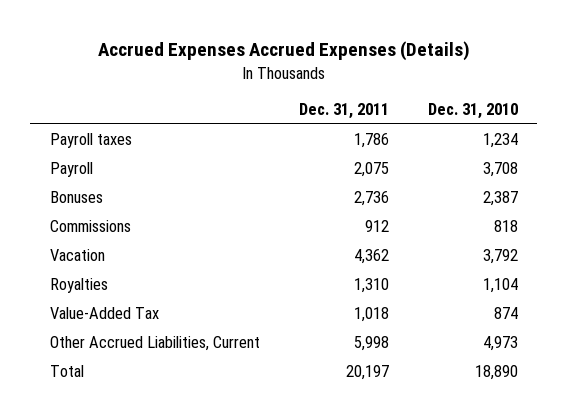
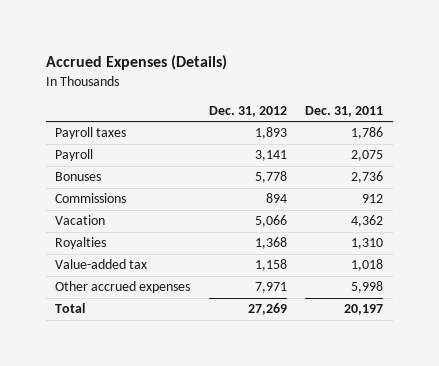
- Accrued Expenses Accrued Expenses (Details)
+ Accrued Expenses (Details)
- | Dec. 31, 2011 | Dec. 31, 2010
+ | Dec. 31, 2012 | Dec. 31, 2011
- Value-Added Tax | 1,018 | 874
- Other Accrued Liabilities, Current | 5,998 | 4,973
+ Value-added tax | 1,158 | 1,018
+ Other accrued expenses | 7,971 | 5,998

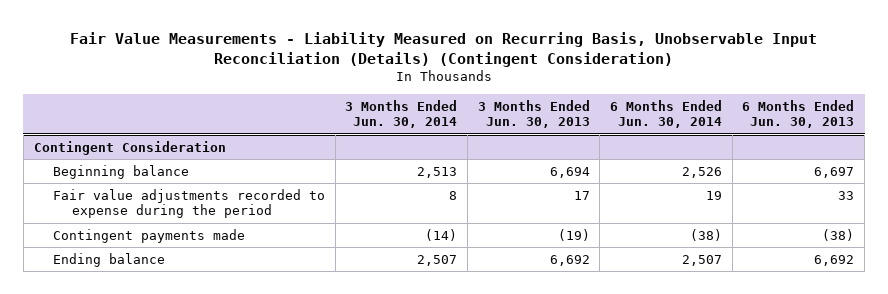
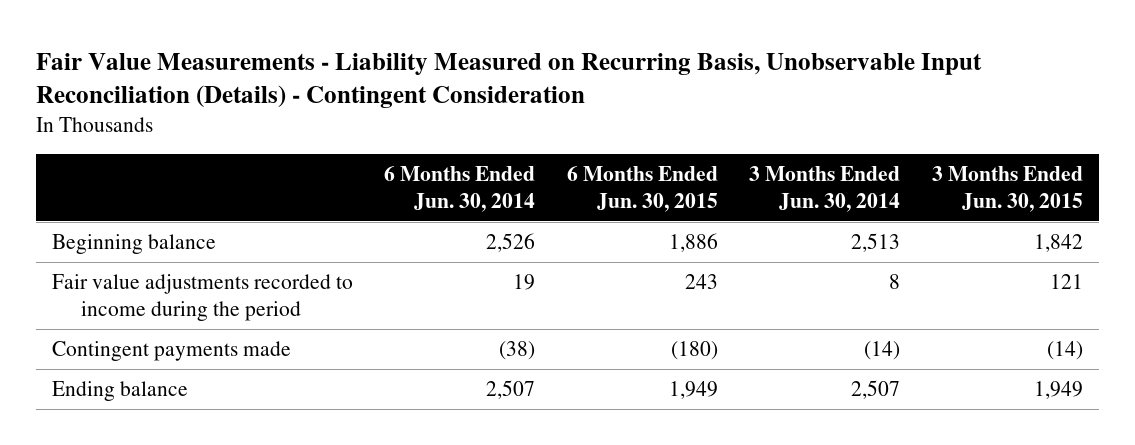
- Fair Value Measurements - Liability Measured on Recurring Basis, Unobservable Input Reconciliation (Details) (Contingent Consideration)
+ Fair Value Measurements - Liability Measured on Recurring Basis, Unobservable Input Reconciliation (Details) - Contingent Consideration
- | 3 Months Ended Jun. 30, 2014 | 3 Months Ended Jun. 30, 2013 | 6 Months Ended Jun. 30, 2014 | 6 Months Ended Jun. 30, 2013
+ | 6 Months Ended Jun. 30, 2014 | 6 Months Ended Jun. 30, 2015 | 3 Months Ended Jun. 30, 2014 | 3 Months Ended Jun. 30, 2015
- Contingent Consideration
- Fair value adjustments recorded to expense during the period | 8 | 17 | 19 | 33
+ Fair value adjustments recorded to income during the period | 19 | 243 | 8 | 121

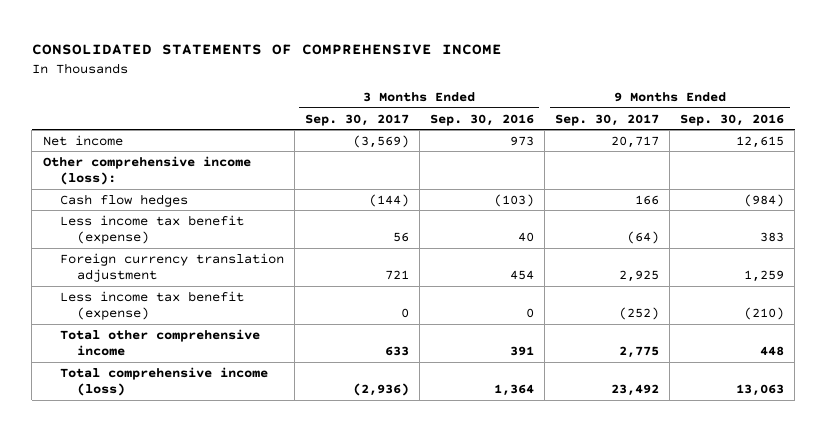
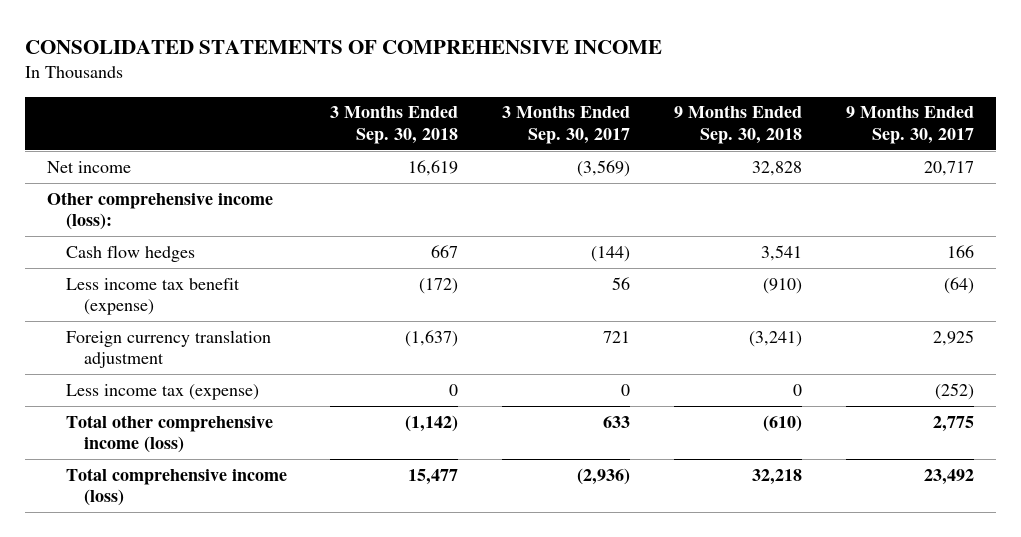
- | 3 Months Ended Sep. 30, 2017 | 3 Months Ended Sep. 30, 2016 | 9 Months Ended Sep. 30, 2017 | 9 Months Ended Sep. 30, 2016
+ | 3 Months Ended Sep. 30, 2018 | 3 Months Ended Sep. 30, 2017 | 9 Months Ended Sep. 30, 2018 | 9 Months Ended Sep. 30, 2017
- Less income tax benefit (expense) | 0 | 0 | (252) | (210)
- Total other comprehensive income | 633 | 391 | 2,775 | 448
+ Less income tax (expense) | 0 | 0 | 0 | (252)
+ Total other comprehensive income (loss) | (1,142) | 633 | (610) | 2,775

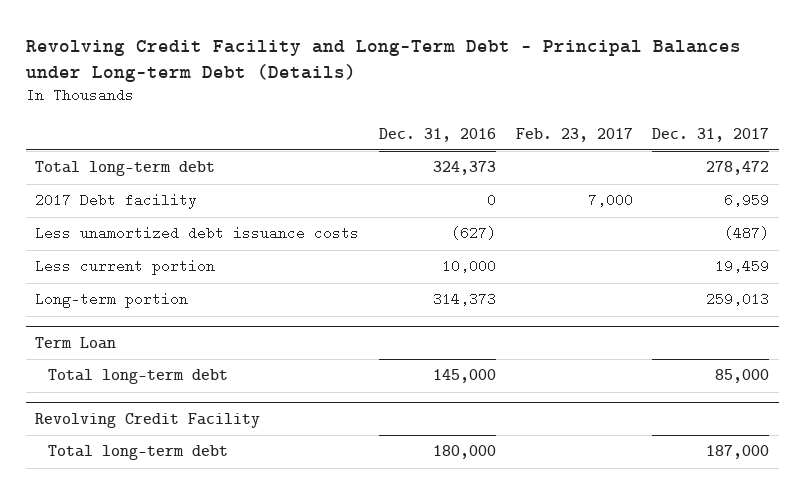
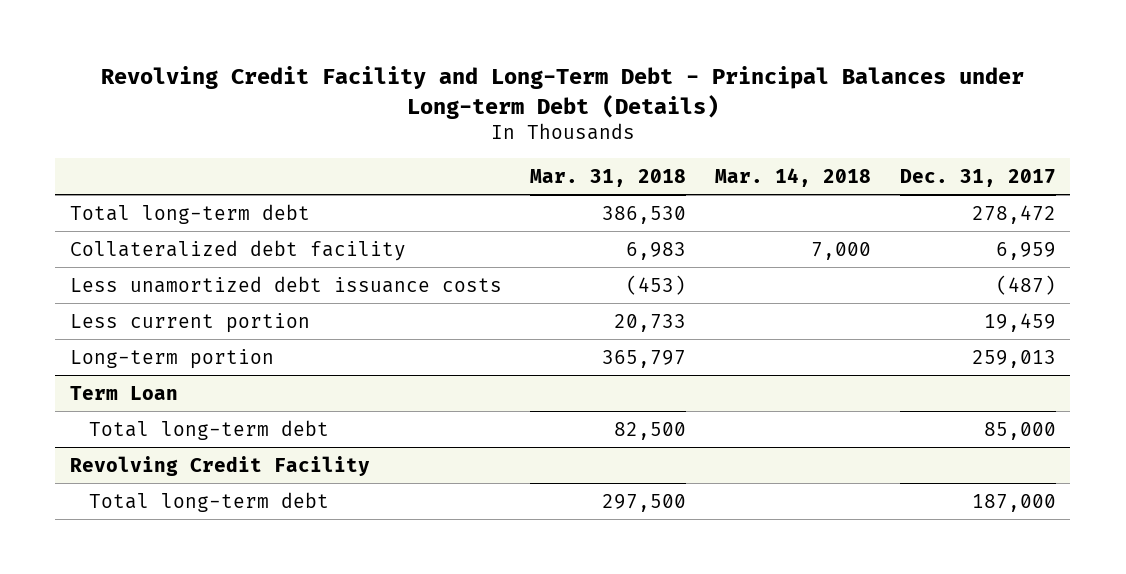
- | Dec. 31, 2016 | Feb. 23, 2017 | Dec. 31, 2017
+ | Mar. 31, 2018 | Mar. 14, 2018 | Dec. 31, 2017
- 2017 Debt facility | 0 | 7,000 | 6,959
+ Collateralized debt facility | 6,983 | 7,000 | 6,959

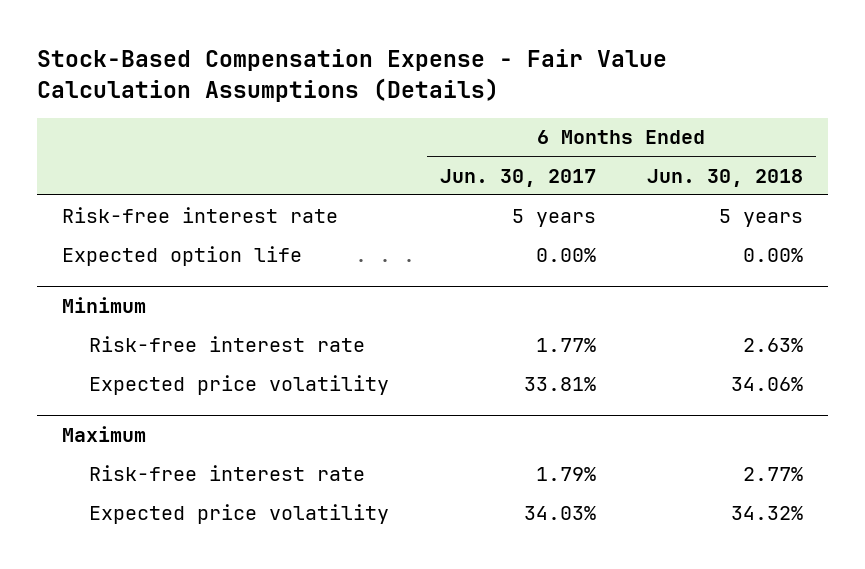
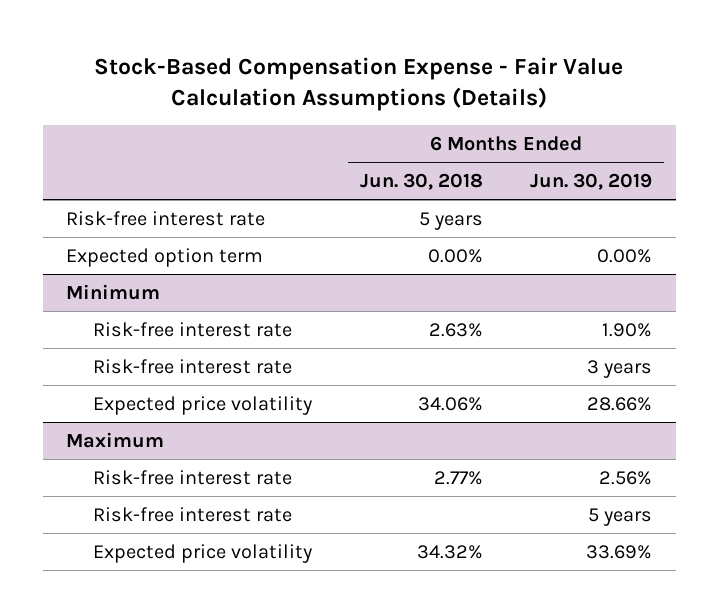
- | 6 Months Ended Jun. 30, 2017 | 6 Months Ended Jun. 30, 2018
+ | 6 Months Ended Jun. 30, 2018 | 6 Months Ended Jun. 30, 2019
- Expected option life | 0.00% | 0.00%
+ Expected option term | 0.00% | 0.00%
@ Minimum
+ Risk-free interest rate | | 3 years
@ Maximum
+ Risk-free interest rate | | 5 years

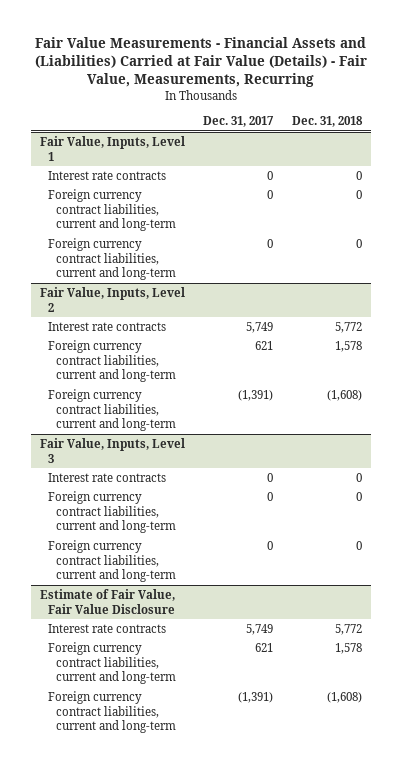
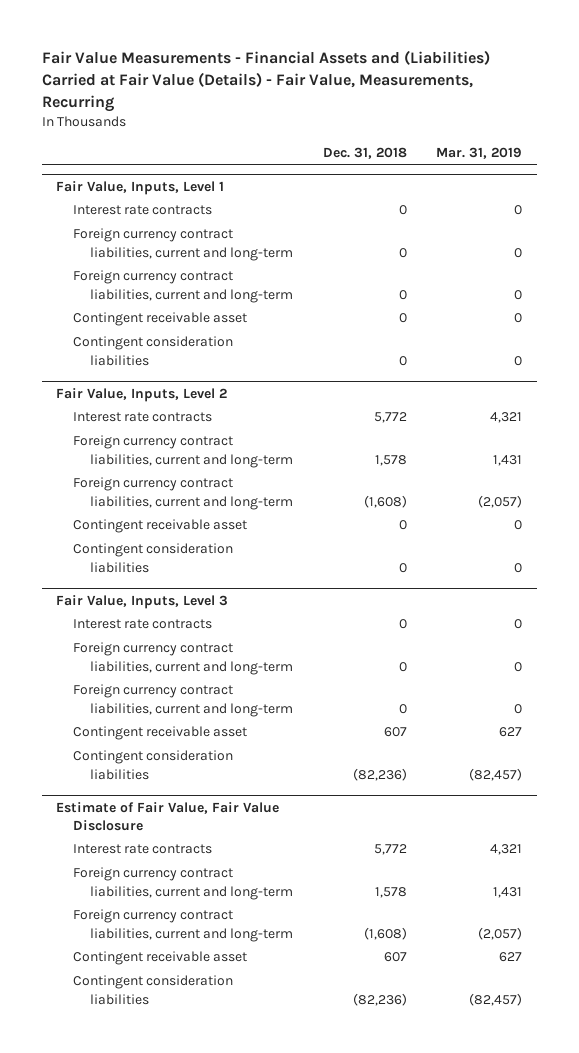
- | Dec. 31, 2017 | Dec. 31, 2018
+ | Dec. 31, 2018 | Mar. 31, 2019
@ Fair Value, Inputs, Level 1
+ Contingent receivable asset | 0 | 0
+ Contingent consideration liabilities | 0 | 0
@ Fair Value, Inputs, Level 2
+ Contingent receivable asset | 0 | 0
+ Contingent consideration liabilities | 0 | 0
@ Fair Value, Inputs, Level 3
+ Contingent receivable asset | 607 | 627
+ Contingent consideration liabilities | (82,236) | (82,457)
@ Estimate of Fair Value, Fair Value Disclosure
+ Contingent receivable asset | 607 | 627
+ Contingent consideration liabilities | (82,236) | (82,457)

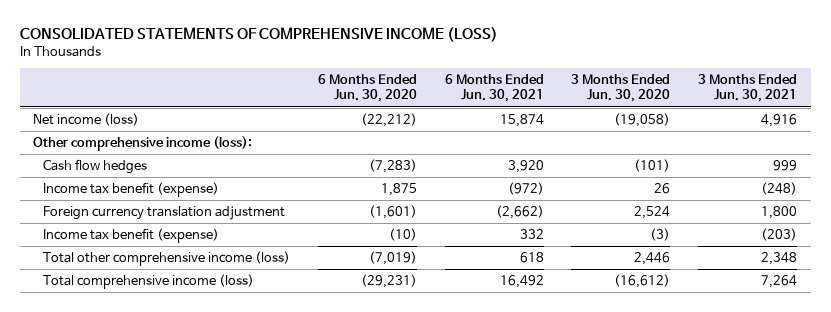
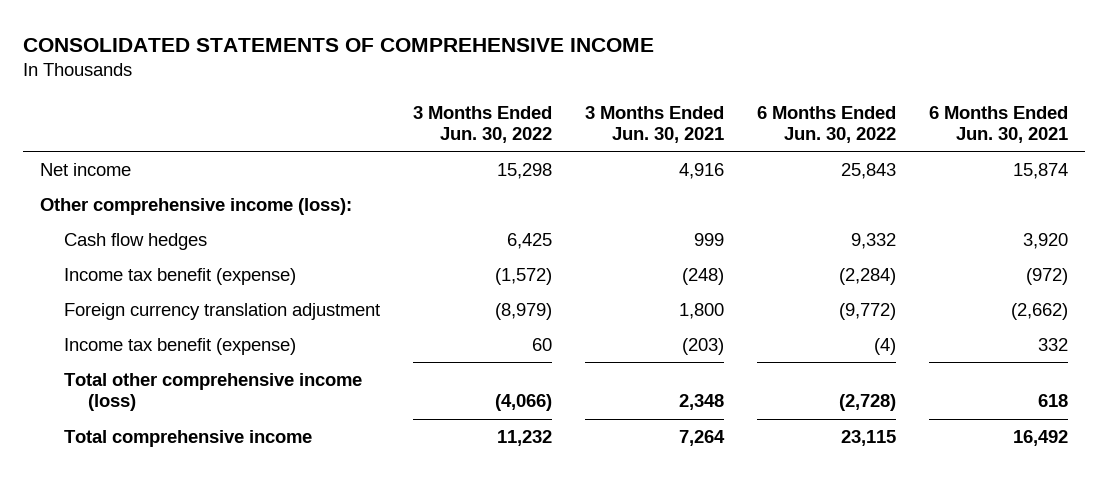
- CONSOLIDATED STATEMENTS OF COMPREHENSIVE INCOME (LOSS)
+ CONSOLIDATED STATEMENTS OF COMPREHENSIVE INCOME
- | 6 Months Ended Jun. 30, 2020 | 6 Months Ended Jun. 30, 2021 | 3 Months Ended Jun. 30, 2020 | 3 Months Ended Jun. 30, 2021
+ | 3 Months Ended Jun. 30, 2022 | 3 Months Ended Jun. 30, 2021 | 6 Months Ended Jun. 30, 2022 | 6 Months Ended Jun. 30, 2021
- Net income (loss) | (22,212) | 15,874 | (19,058) | 4,916
+ Net income | 15,298 | 4,916 | 25,843 | 15,874
- Total comprehensive income (loss) | (29,231) | 16,492 | (16,612) | 7,264
+ Total comprehensive income | 11,232 | 7,264 | 23,115 | 16,492

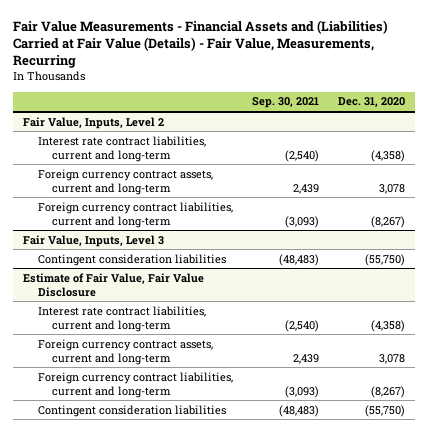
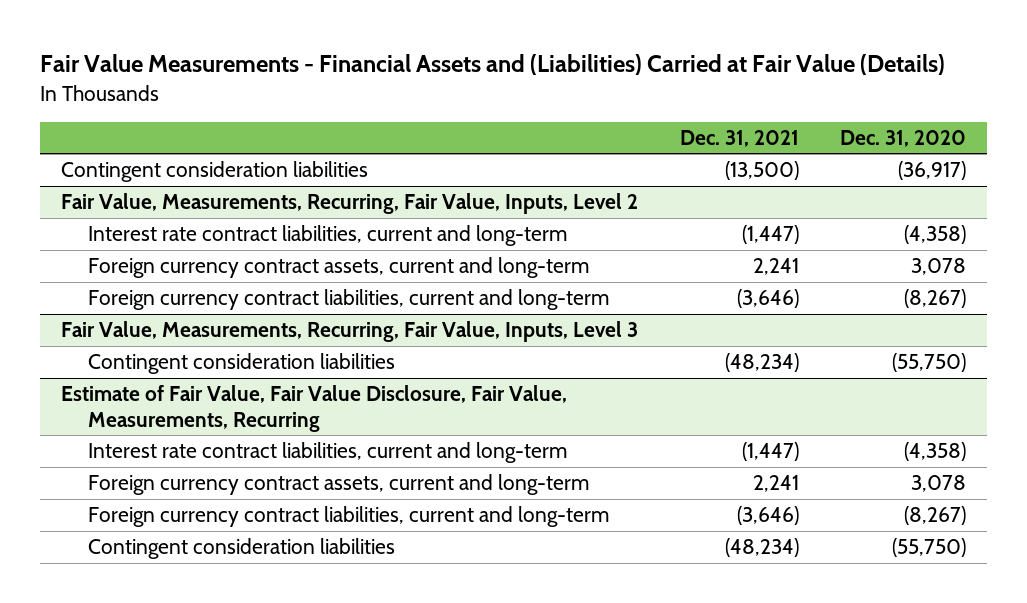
- Fair Value Measurements - Financial Assets and (Liabilities) Carried at Fair Value (Details) - Fair Value, Measurements, Recurring
+ Fair Value Measurements - Financial Assets and (Liabilities) Carried at Fair Value (Details)
- | Sep. 30, 2021 | Dec. 31, 2020
+ | Dec. 31, 2021 | Dec. 31, 2020
- Fair Value, Inputs, Level 2
+ Contingent consideration liabilities | (13,500) | (36,917)
+ Fair Value, Measurements, Recurring, Fair Value, Inputs, Level 2
- Fair Value, Inputs, Level 3
+ Fair Value, Measurements, Recurring, Fair Value, Inputs, Level 3
- Estimate of Fair Value, Fair Value Disclosure
+ Estimate of Fair Value, Fair Value Disclosure, Fair Value, Measurements, Recurring

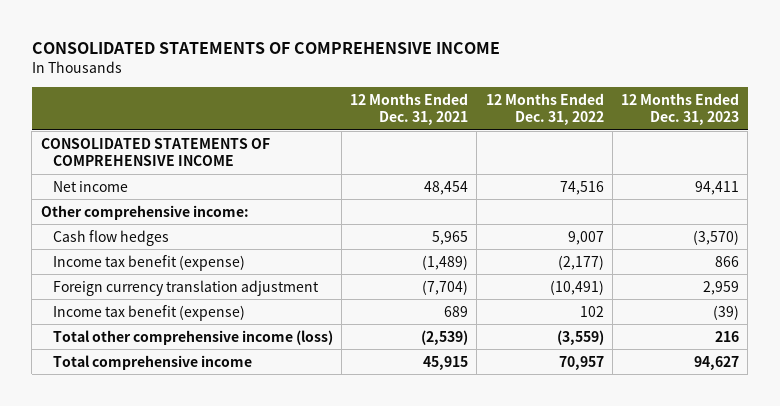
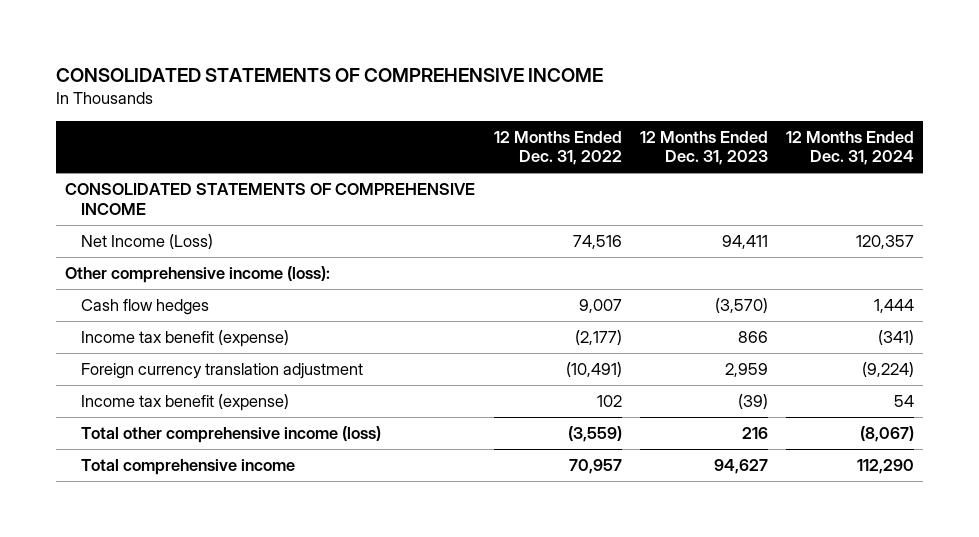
- | 12 Months Ended Dec. 31, 2021 | 12 Months Ended Dec. 31, 2022 | 12 Months Ended Dec. 31, 2023
+ | 12 Months Ended Dec. 31, 2022 | 12 Months Ended Dec. 31, 2023 | 12 Months Ended Dec. 31, 2024
- Net income | 48,454 | 74,516 | 94,411
- Other comprehensive income:
+ Net Income (Loss) | 74,516 | 94,411 | 120,357
+ Other comprehensive income (loss):

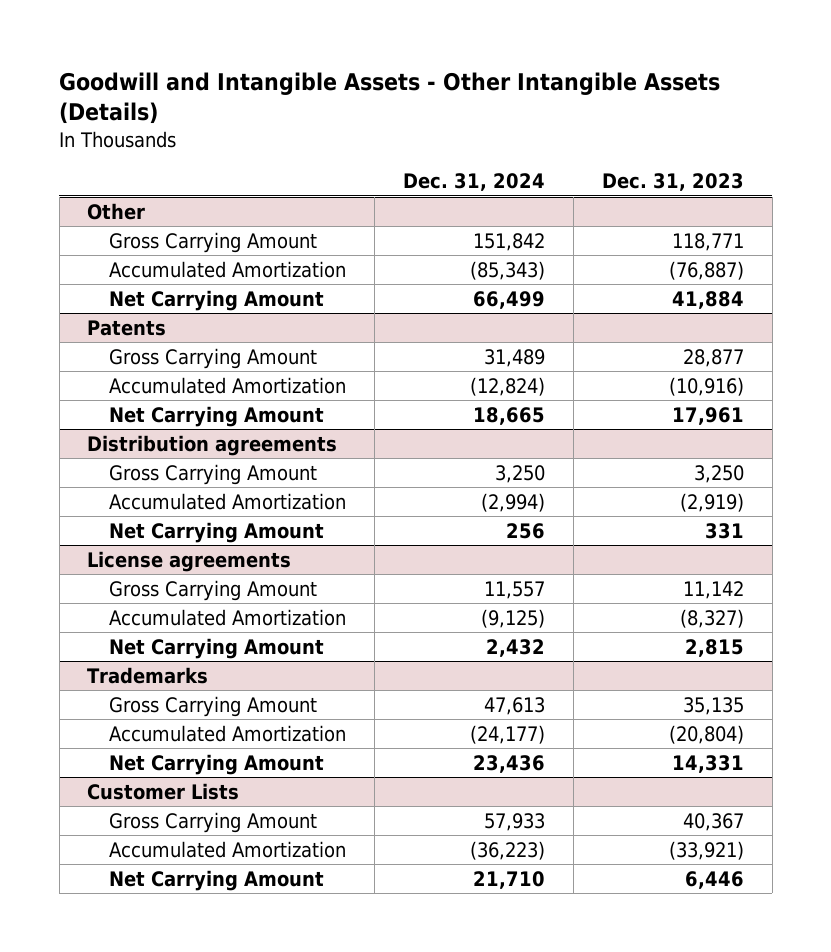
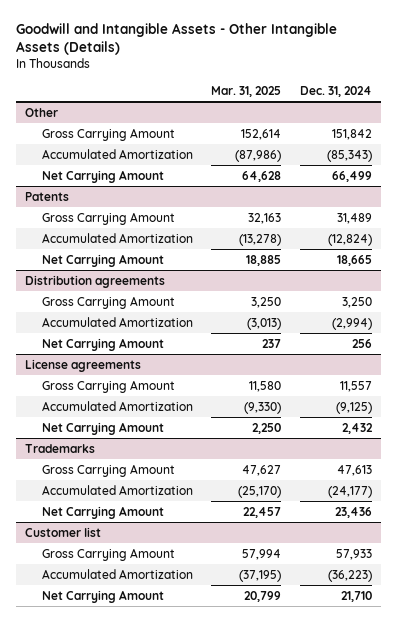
- | Dec. 31, 2024 | Dec. 31, 2023
+ | Mar. 31, 2025 | Dec. 31, 2024
- Customer Lists
+ Customer list

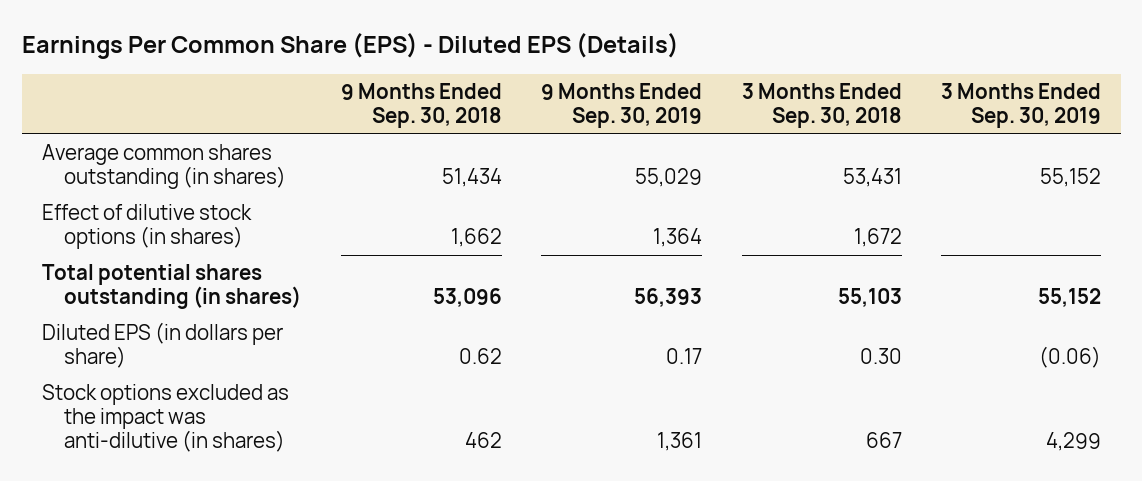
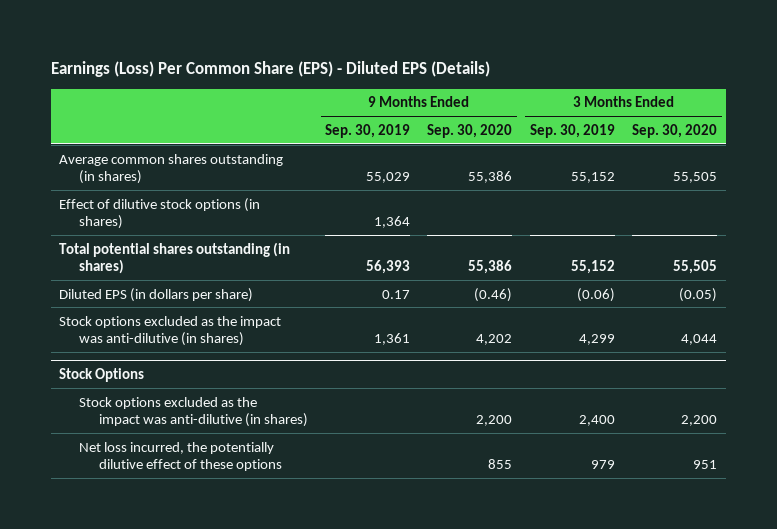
- Earnings Per Common Share (EPS) - Diluted EPS (Details)
+ Earnings (Loss) Per Common Share (EPS) - Diluted EPS (Details)
- | 9 Months Ended Sep. 30, 2018 | 9 Months Ended Sep. 30, 2019 | 3 Months Ended Sep. 30, 2018 | 3 Months Ended Sep. 30, 2019
+ | 9 Months Ended Sep. 30, 2019 | 9 Months Ended Sep. 30, 2020 | 3 Months Ended Sep. 30, 2019 | 3 Months Ended Sep. 30, 2020
+ Stock Options
+ Stock options excluded as the impact was anti-dilutive (in shares) | | 2,200 | 2,400 | 2,200
+ Net loss incurred, the potentially dilutive effect of these options | | 855 | 979 | 951

